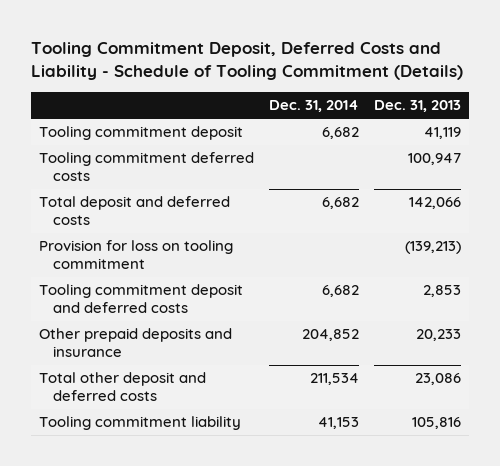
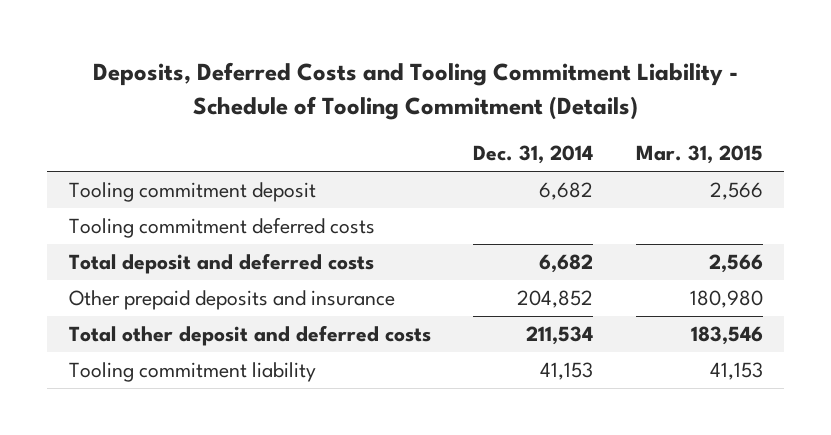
- Tooling Commitment Deposit, Deferred Costs and Liability - Schedule of Tooling Commitment (Details)
+ Deposits, Deferred Costs and Tooling Commitment Liability - Schedule of Tooling Commitment (Details)
- | Dec. 31, 2014 | Dec. 31, 2013
+ | Dec. 31, 2014 | Mar. 31, 2015
- Provision for loss on tooling commitment | | (139,213)
- Tooling commitment deposit and deferred costs | 6,682 | 2,853

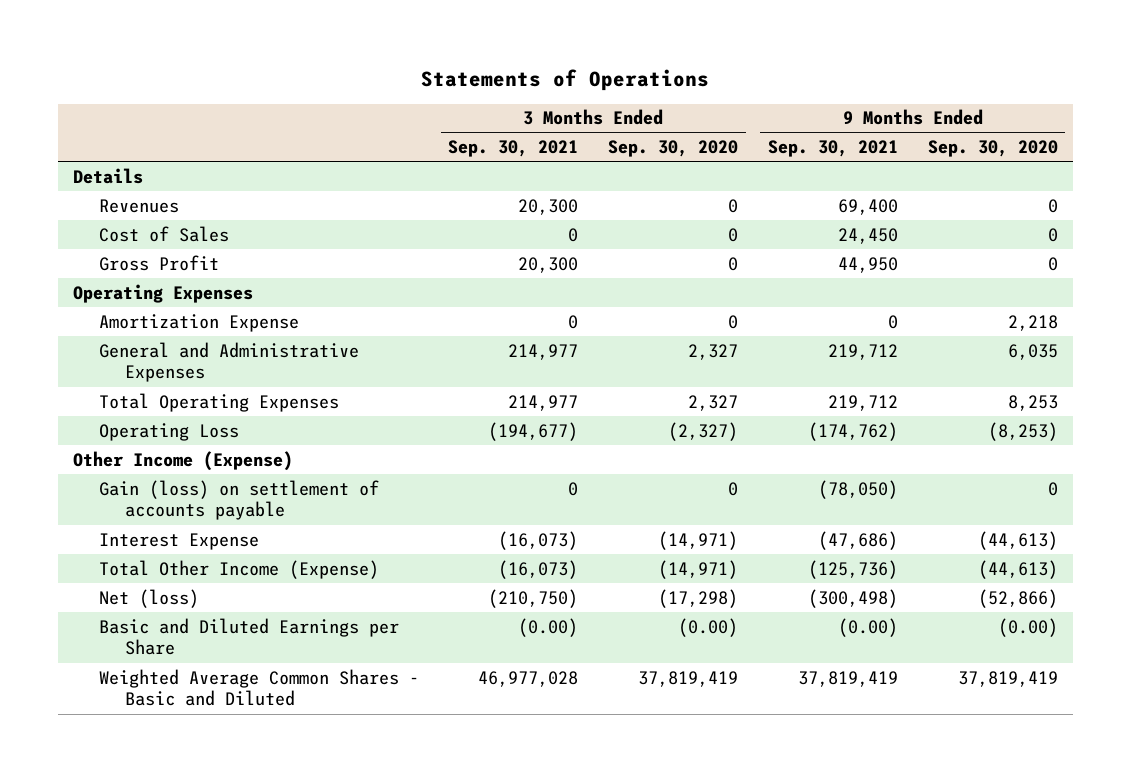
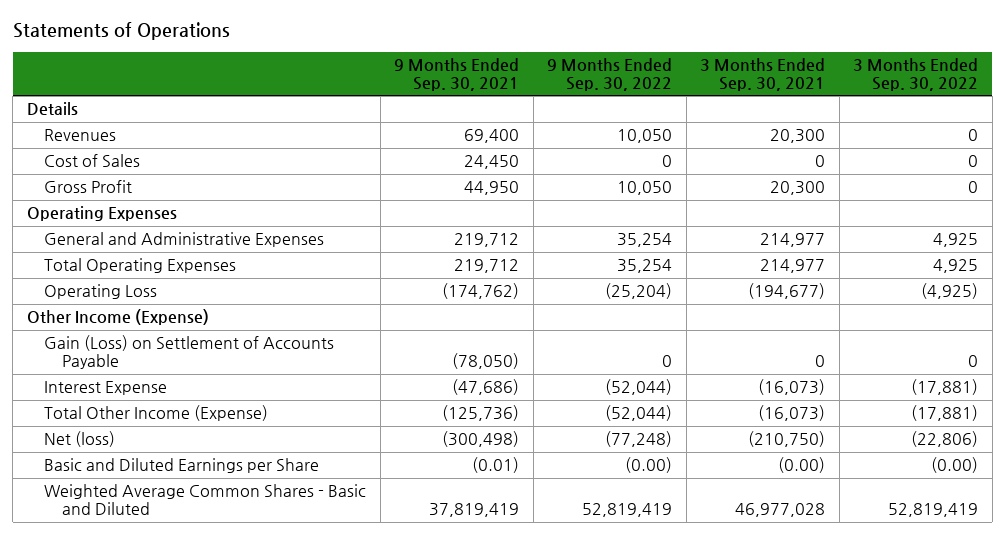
- | 3 Months Ended Sep. 30, 2021 | 3 Months Ended Sep. 30, 2020 | 9 Months Ended Sep. 30, 2021 | 9 Months Ended Sep. 30, 2020
+ | 9 Months Ended Sep. 30, 2021 | 9 Months Ended Sep. 30, 2022 | 3 Months Ended Sep. 30, 2021 | 3 Months Ended Sep. 30, 2022
- Amortization Expense | 0 | 0 | 0 | 2,218
- Gain (loss) on settlement of accounts payable | 0 | 0 | (78,050) | 0
+ Gain (Loss) on Settlement of Accounts Payable | (78,050) | 0 | 0 | 0
- Basic and Diluted Earnings per Share | (0.00) | (0.00) | (0.00) | (0.00)
+ Basic and Diluted Earnings per Share | (0.01) | (0.00) | (0.00) | (0.00)

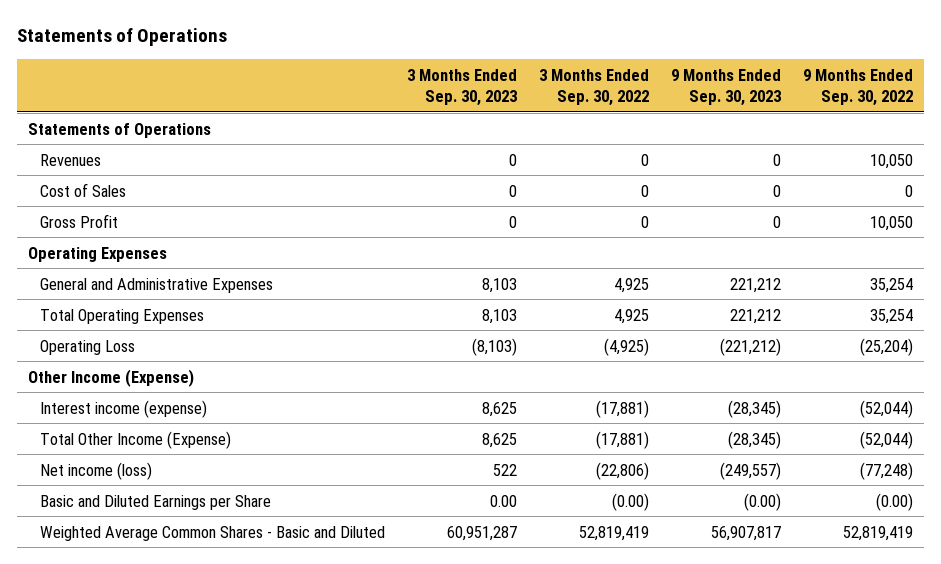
- | 9 Months Ended Sep. 30, 2021 | 9 Months Ended Sep. 30, 2022 | 3 Months Ended Sep. 30, 2021 | 3 Months Ended Sep. 30, 2022
+ | 3 Months Ended Sep. 30, 2023 | 3 Months Ended Sep. 30, 2022 | 9 Months Ended Sep. 30, 2023 | 9 Months Ended Sep. 30, 2022
- Details
+ Statements of Operations
- Gain (Loss) on Settlement of Accounts Payable | (78,050) | 0 | 0 | 0
- Interest Expense | (47,686) | (52,044) | (16,073) | (17,881)
+ Interest income (expense) | 8,625 | (17,881) | (28,345) | (52,044)
- Net (loss) | (300,498) | (77,248) | (210,750) | (22,806)
+ Net income (loss) | 522 | (22,806) | (249,557) | (77,248)

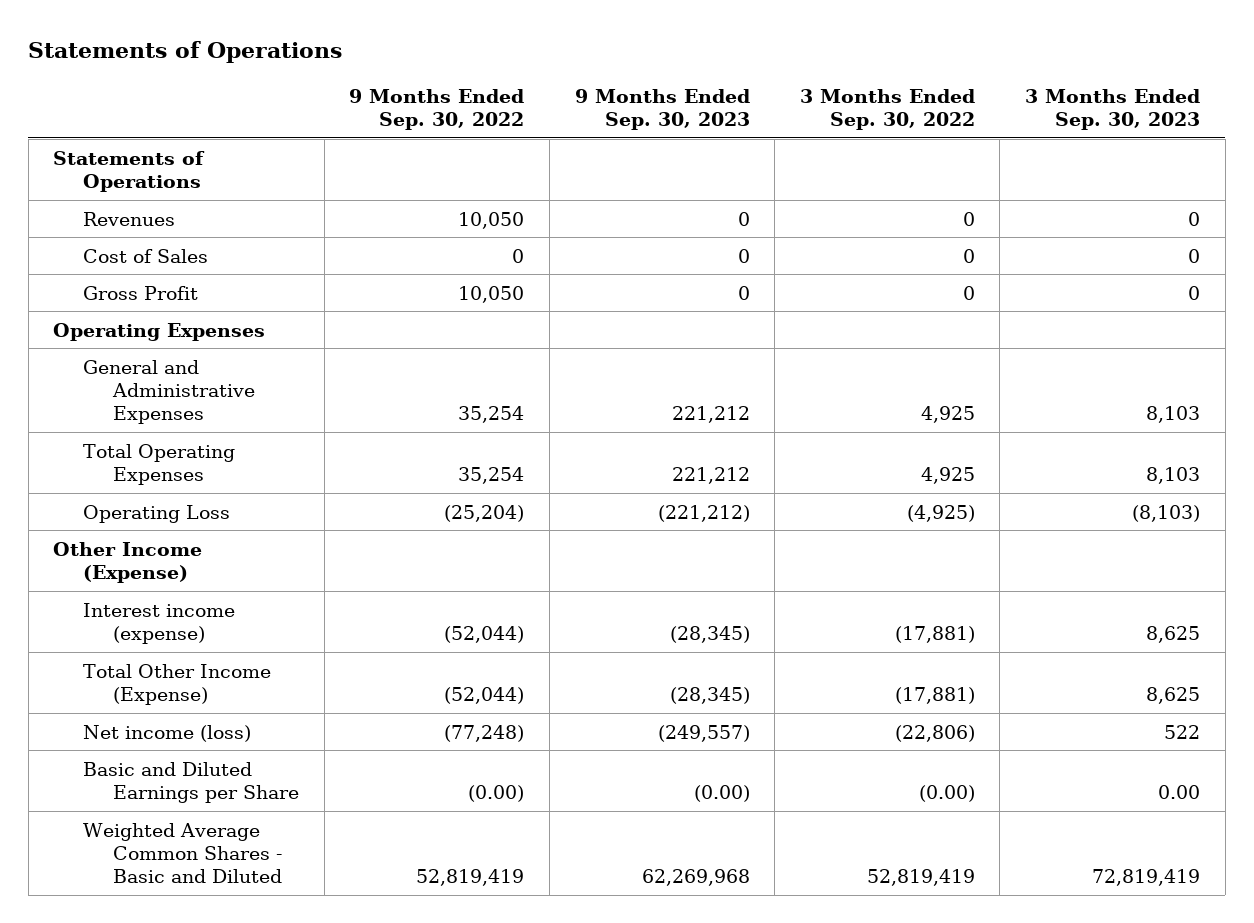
- | 3 Months Ended Sep. 30, 2023 | 3 Months Ended Sep. 30, 2022 | 9 Months Ended Sep. 30, 2023 | 9 Months Ended Sep. 30, 2022
+ | 9 Months Ended Sep. 30, 2022 | 9 Months Ended Sep. 30, 2023 | 3 Months Ended Sep. 30, 2022 | 3 Months Ended Sep. 30, 2023
- Weighted Average Common Shares - Basic and Diluted | 60,951,287 | 52,819,419 | 56,907,817 | 52,819,419
+ Weighted Average Common Shares - Basic and Diluted | 52,819,419 | 62,269,968 | 52,819,419 | 72,819,419

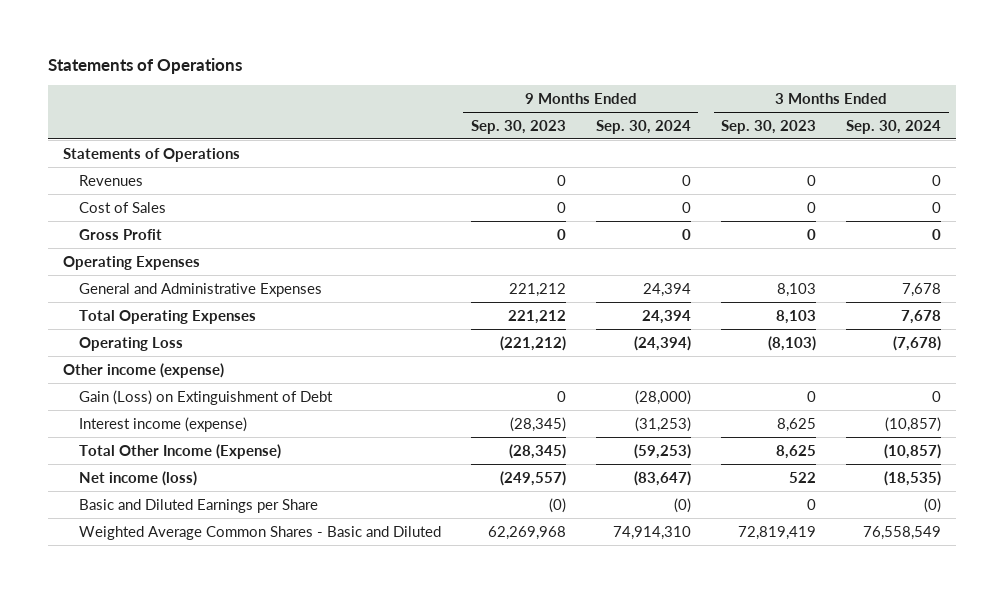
- | 9 Months Ended Sep. 30, 2022 | 9 Months Ended Sep. 30, 2023 | 3 Months Ended Sep. 30, 2022 | 3 Months Ended Sep. 30, 2023
+ | 9 Months Ended Sep. 30, 2023 | 9 Months Ended Sep. 30, 2024 | 3 Months Ended Sep. 30, 2023 | 3 Months Ended Sep. 30, 2024
- Other Income (Expense)
+ Other income (expense)
+ Gain (Loss) on Extinguishment of Debt | 0 | (28,000) | 0 | 0
- Basic and Diluted Earnings per Share | (0.00) | (0.00) | (0.00) | 0.00
+ Basic and Diluted Earnings per Share | (0) | (0) | 0 | (0)

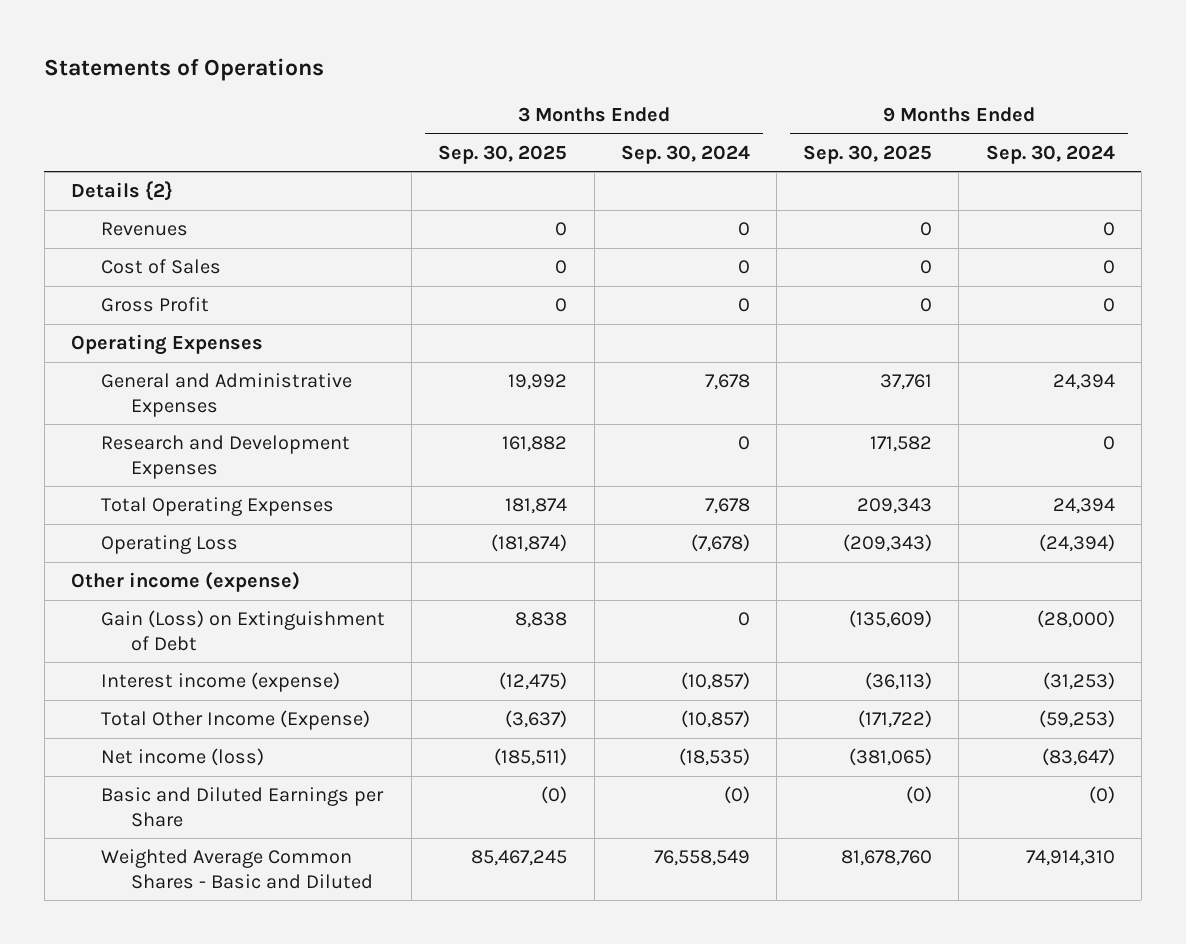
- | 9 Months Ended Sep. 30, 2023 | 9 Months Ended Sep. 30, 2024 | 3 Months Ended Sep. 30, 2023 | 3 Months Ended Sep. 30, 2024
+ | 3 Months Ended Sep. 30, 2025 | 3 Months Ended Sep. 30, 2024 | 9 Months Ended Sep. 30, 2025 | 9 Months Ended Sep. 30, 2024
- Statements of Operations
+ Details {2}
+ Research and Development Expenses | 161,882 | 0 | 171,582 | 0

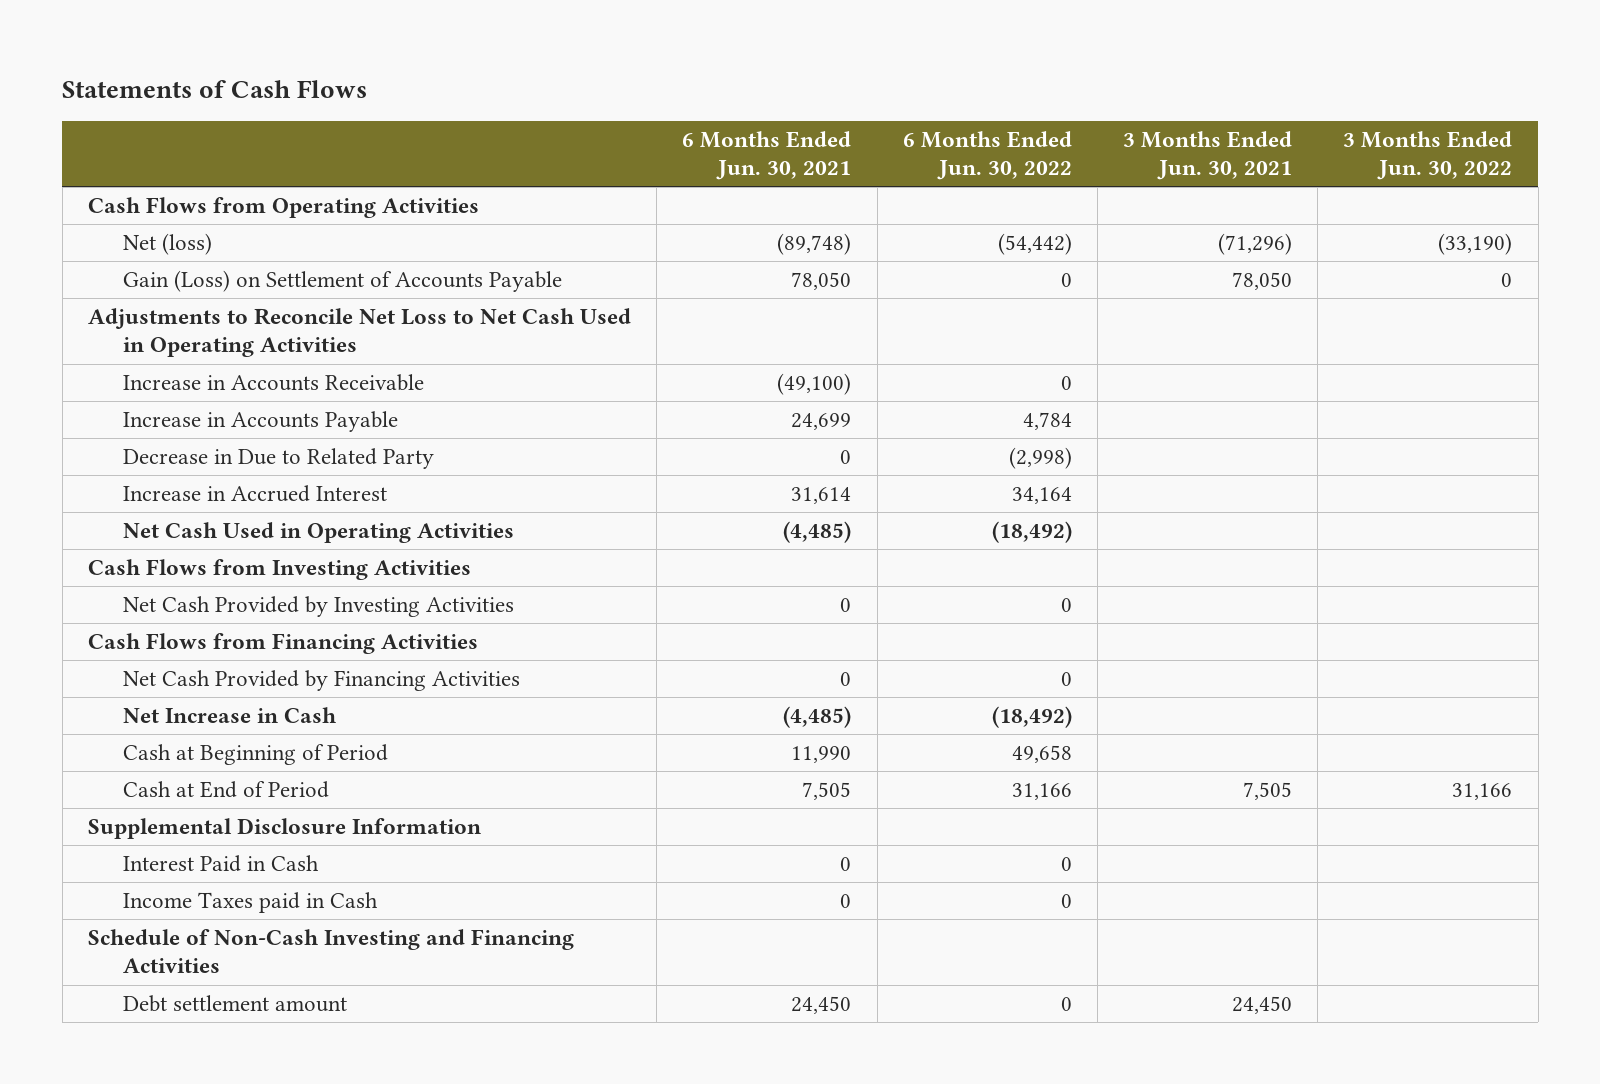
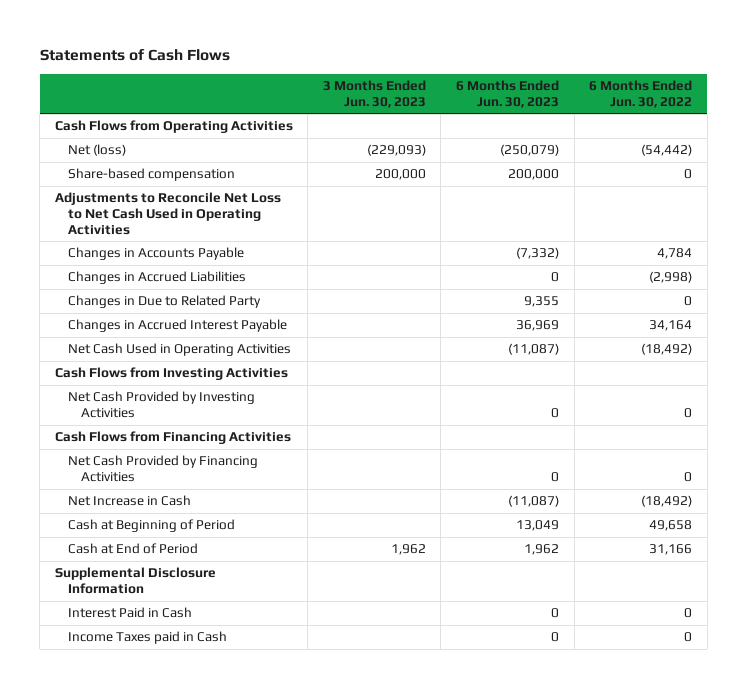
- | 6 Months Ended Jun. 30, 2021 | 6 Months Ended Jun. 30, 2022 | 3 Months Ended Jun. 30, 2021 | 3 Months Ended Jun. 30, 2022
+ | 3 Months Ended Jun. 30, 2023 | 6 Months Ended Jun. 30, 2023 | 6 Months Ended Jun. 30, 2022
- Gain (Loss) on Settlement of Accounts Payable | 78,050 | 0 | 78,050 | 0
+ Share-based compensation | 200,000 | 200,000 | 0
- Increase in Accounts Receivable | (49,100) | 0 | |
- Increase in Accounts Payable | 24,699 | 4,784 | |
- Decrease in Due to Related Party | 0 | (2,998) | |
- Increase in Accrued Interest | 31,614 | 34,164 | |
+ Changes in Accounts Payable | | (7,332) | 4,784
+ Changes in Accrued Liabilities | | 0 | (2,998)
+ Changes in Due to Related Party | | 9,355 | 0
+ Changes in Accrued Interest Payable | | 36,969 | 34,164
- Schedule of Non-Cash Investing and Financing Activities
- Debt settlement amount | 24,450 | 0 | 24,450 |

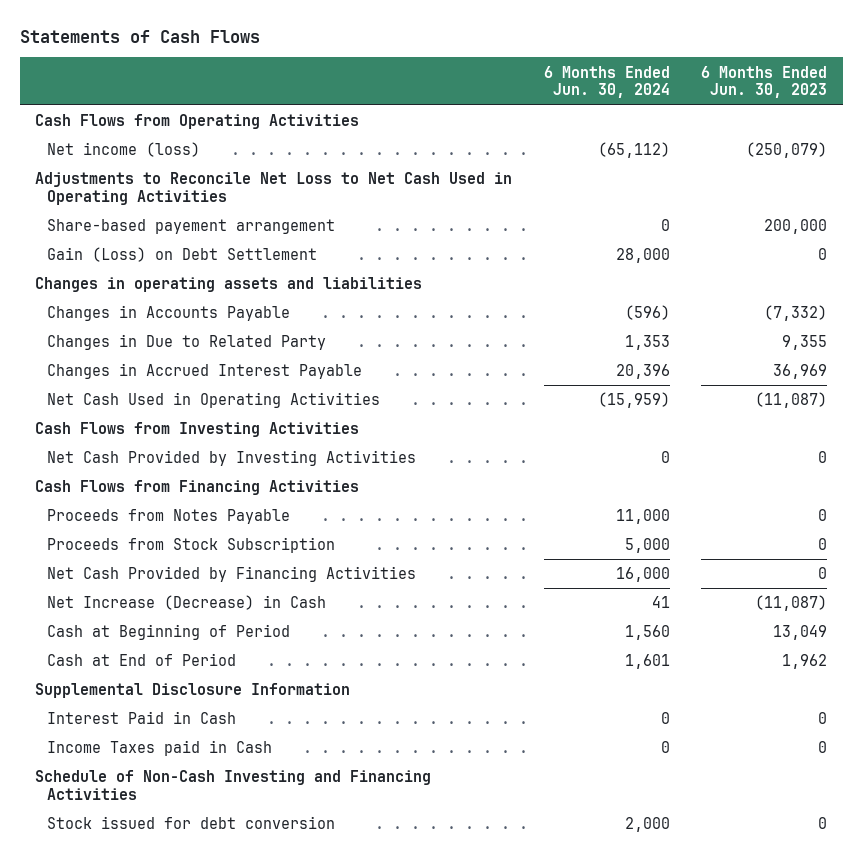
- | 3 Months Ended Jun. 30, 2023 | 6 Months Ended Jun. 30, 2023 | 6 Months Ended Jun. 30, 2022
+ | 6 Months Ended Jun. 30, 2024 | 6 Months Ended Jun. 30, 2023
- Net (loss) | (229,093) | (250,079) | (54,442)
- Share-based compensation | 200,000 | 200,000 | 0
+ Net income (loss) | (65,112) | (250,079)
+ Share-based payement arrangement | 0 | 200,000
+ Gain (Loss) on Debt Settlement | 28,000 | 0
+ Changes in operating assets and liabilities
- Changes in Accrued Liabilities | | 0 | (2,998)
+ Proceeds from Notes Payable | 11,000 | 0
+ Proceeds from Stock Subscription | 5,000 | 0
- Net Increase in Cash | | (11,087) | (18,492)
+ Net Increase (Decrease) in Cash | 41 | (11,087)
+ Schedule of Non-Cash Investing and Financing Activities
+ Stock issued for debt conversion | 2,000 | 0

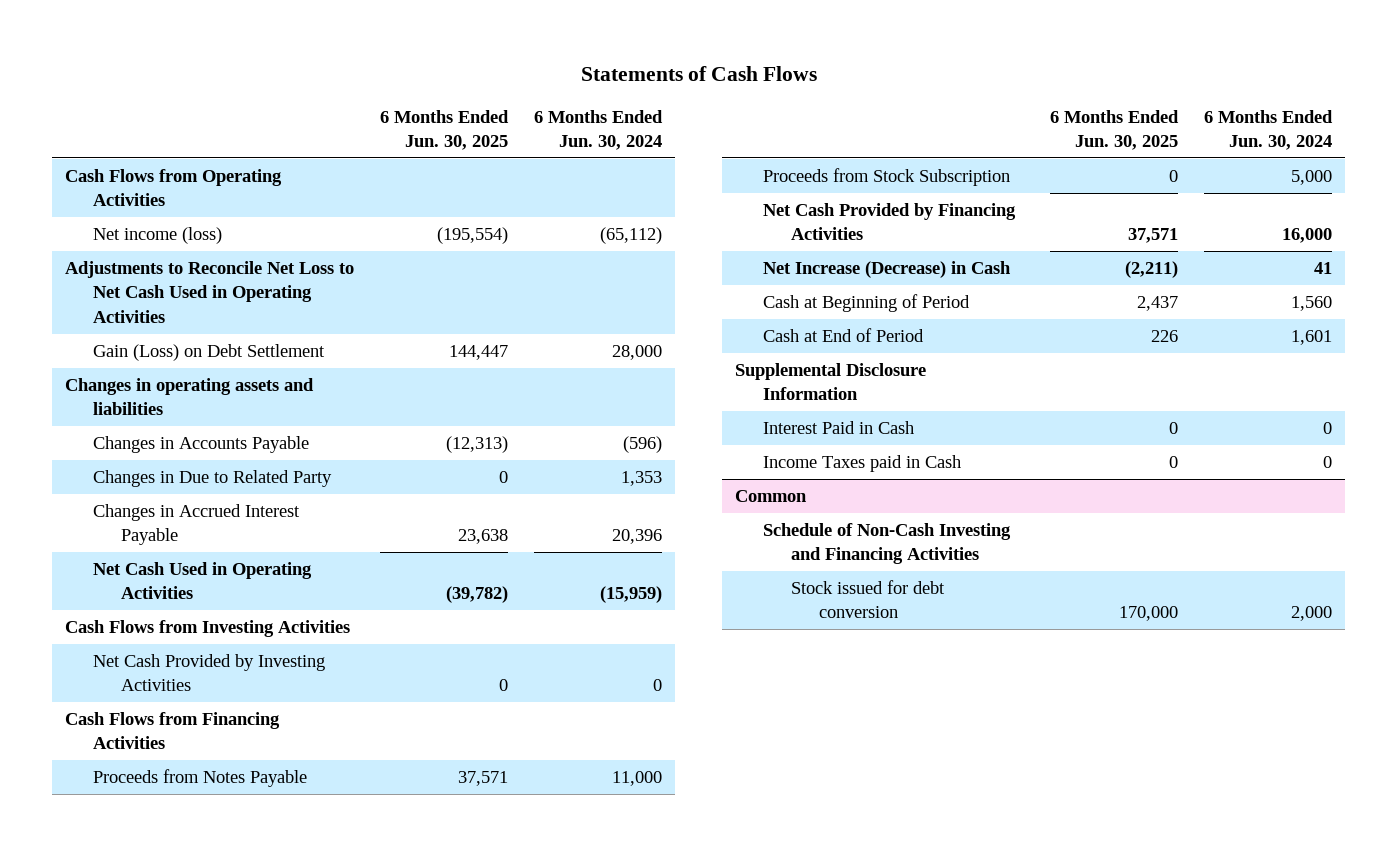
- | 6 Months Ended Jun. 30, 2024 | 6 Months Ended Jun. 30, 2023
+ | 6 Months Ended Jun. 30, 2025 | 6 Months Ended Jun. 30, 2024
- Share-based payement arrangement | 0 | 200,000
+ Common

